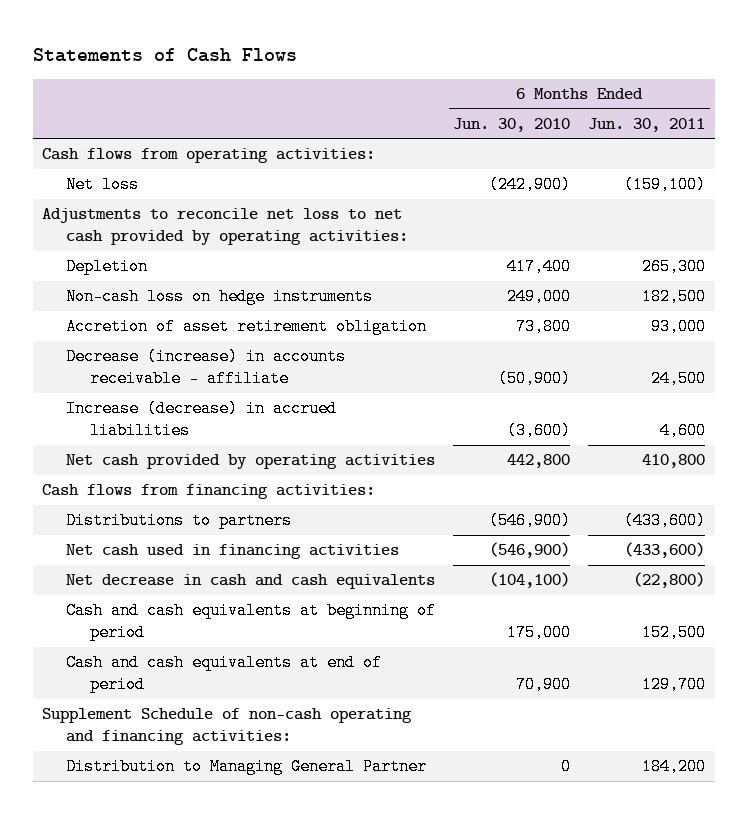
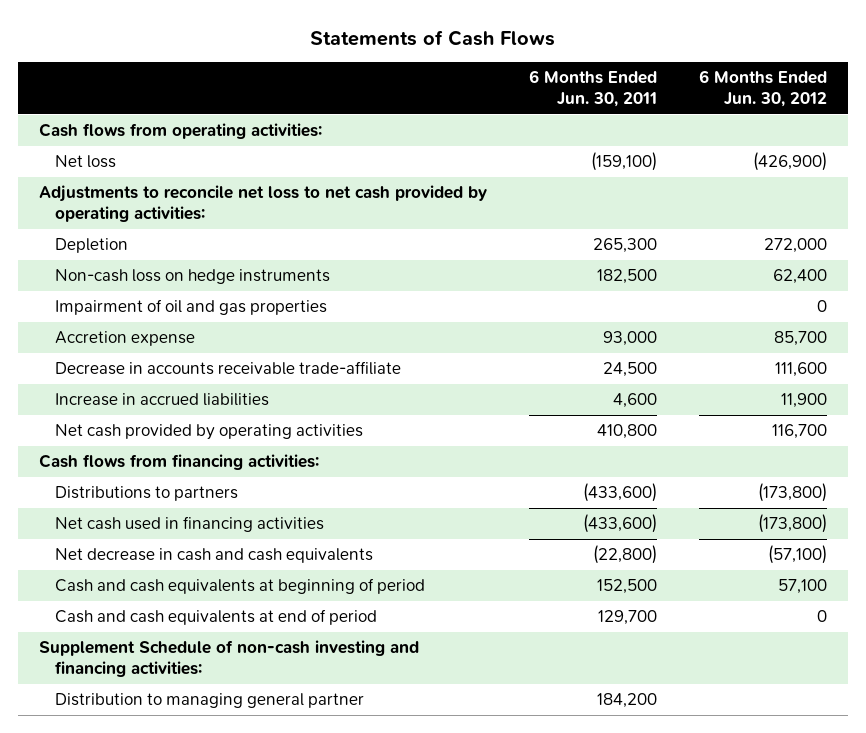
- | 6 Months Ended Jun. 30, 2010 | 6 Months Ended Jun. 30, 2011
+ | 6 Months Ended Jun. 30, 2011 | 6 Months Ended Jun. 30, 2012
- Accretion of asset retirement obligation | 73,800 | 93,000
- Decrease (increase) in accounts receivable - affiliate | (50,900) | 24,500
- Increase (decrease) in accrued liabilities | (3,600) | 4,600
+ Impairment of oil and gas properties | | 0
+ Accretion expense | 93,000 | 85,700
+ Decrease in accounts receivable trade-affiliate | 24,500 | 111,600
+ Increase in accrued liabilities | 4,600 | 11,900
- Supplement Schedule of non-cash operating and financing activities:
- Distribution to Managing General Partner | 0 | 184,200
+ Supplement Schedule of non-cash investing and financing activities:
+ Distribution to managing general partner | 184,200 |

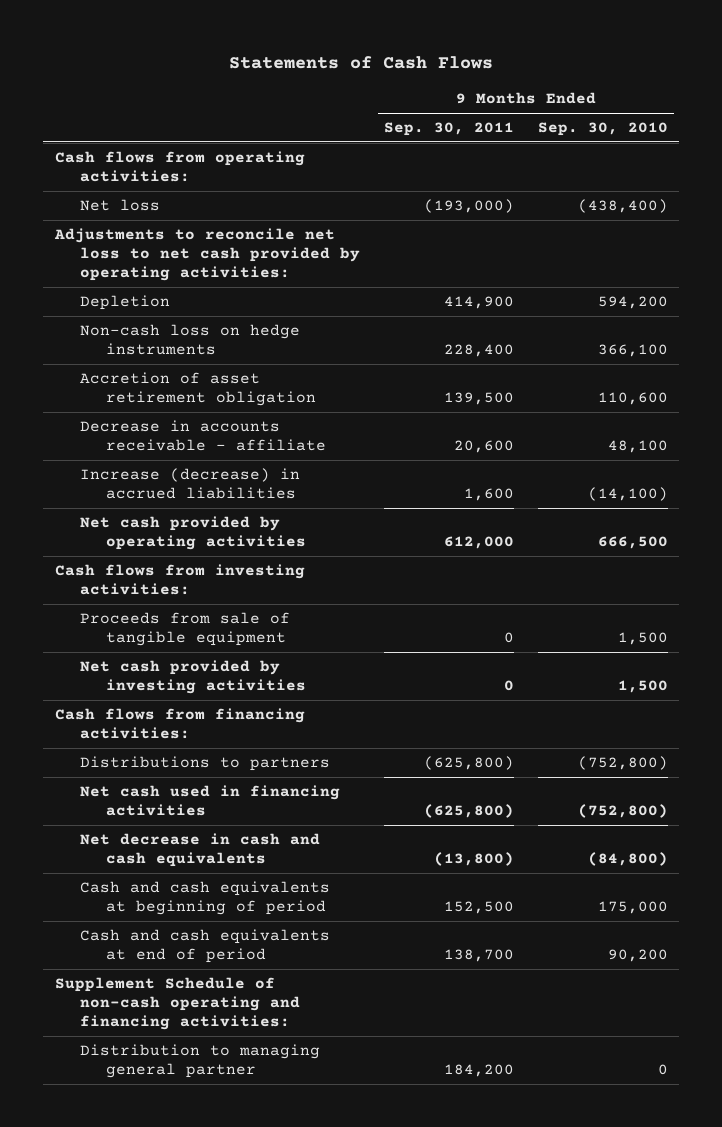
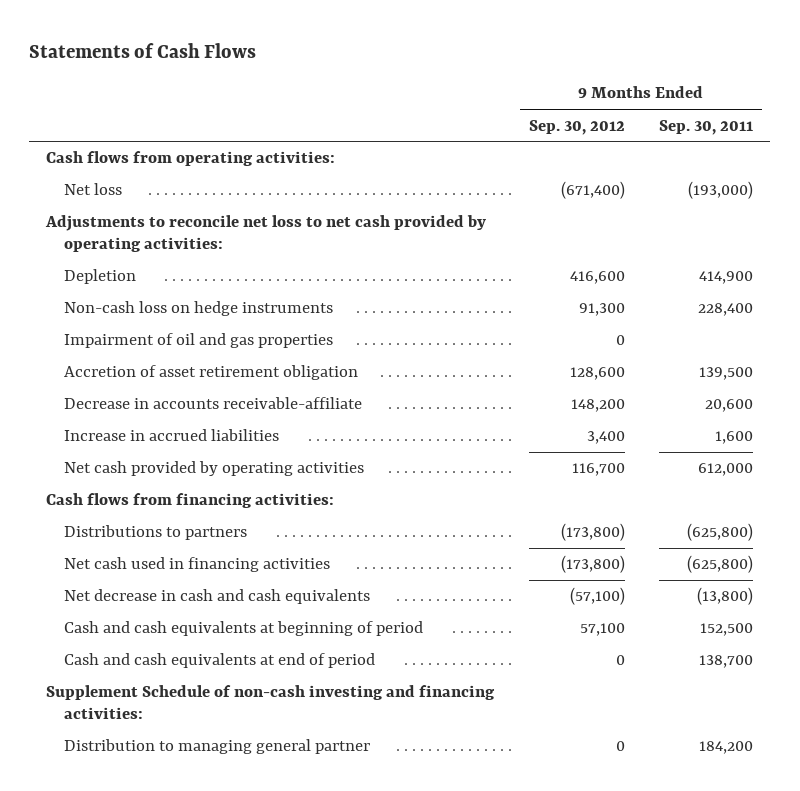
- | 9 Months Ended Sep. 30, 2011 | 9 Months Ended Sep. 30, 2010
+ | 9 Months Ended Sep. 30, 2012 | 9 Months Ended Sep. 30, 2011
+ Impairment of oil and gas properties | 0 |
- Decrease in accounts receivable - affiliate | 20,600 | 48,100
- Increase (decrease) in accrued liabilities | 1,600 | (14,100)
+ Decrease in accounts receivable-affiliate | 148,200 | 20,600
+ Increase in accrued liabilities | 3,400 | 1,600
- Cash flows from investing activities:
- Proceeds from sale of tangible equipment | 0 | 1,500
- Net cash provided by investing activities | 0 | 1,500
- Supplement Schedule of non-cash operating and financing activities:
+ Supplement Schedule of non-cash investing and financing activities:

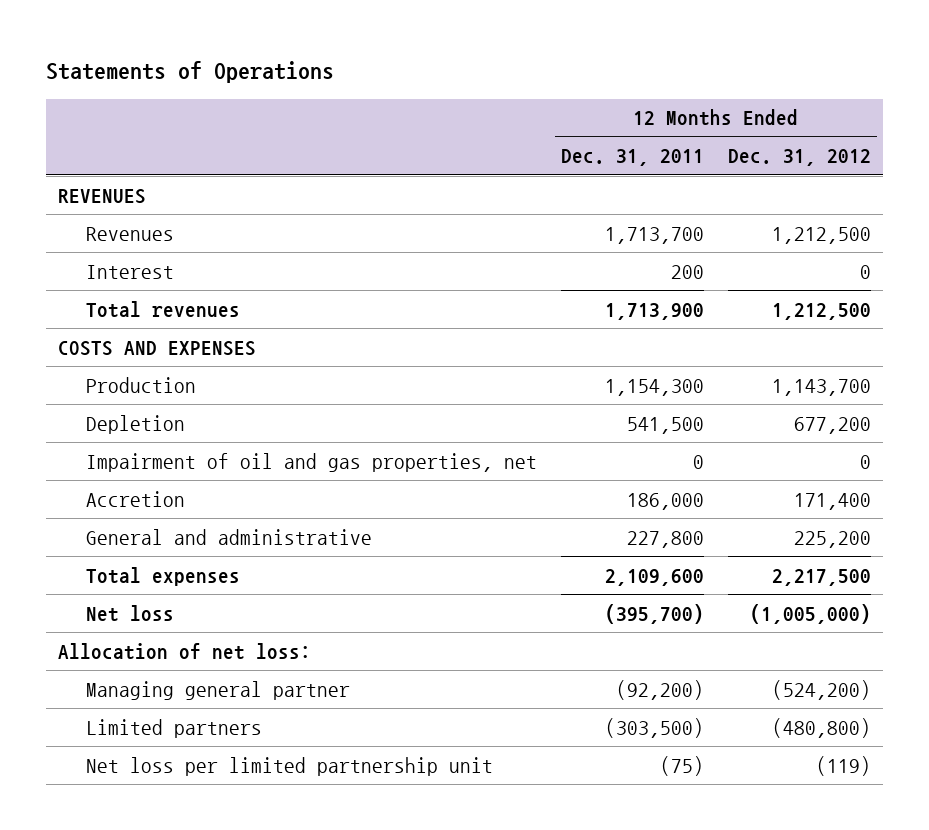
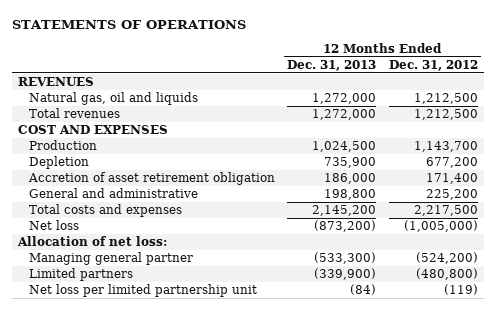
- Statements of Operations
+ STATEMENTS OF OPERATIONS
- | 12 Months Ended Dec. 31, 2011 | 12 Months Ended Dec. 31, 2012
+ | 12 Months Ended Dec. 31, 2013 | 12 Months Ended Dec. 31, 2012
- Revenues | 1,713,700 | 1,212,500
- Interest | 200 | 0
+ Natural gas, oil and liquids | 1,272,000 | 1,212,500
- COSTS AND EXPENSES
+ COST AND EXPENSES
- Impairment of oil and gas properties, net | 0 | 0
- Accretion | 186,000 | 171,400
+ Accretion of asset retirement obligation | 186,000 | 171,400
- Total expenses | 2,109,600 | 2,217,500
+ Total costs and expenses | 2,145,200 | 2,217,500

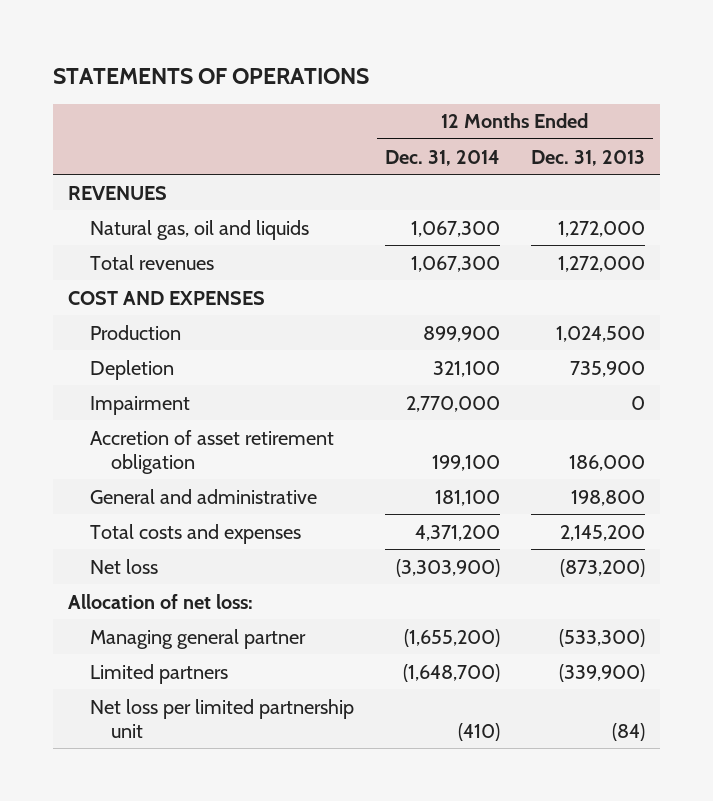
- | 12 Months Ended Dec. 31, 2013 | 12 Months Ended Dec. 31, 2012
+ | 12 Months Ended Dec. 31, 2014 | 12 Months Ended Dec. 31, 2013
+ Impairment | 2,770,000 | 0

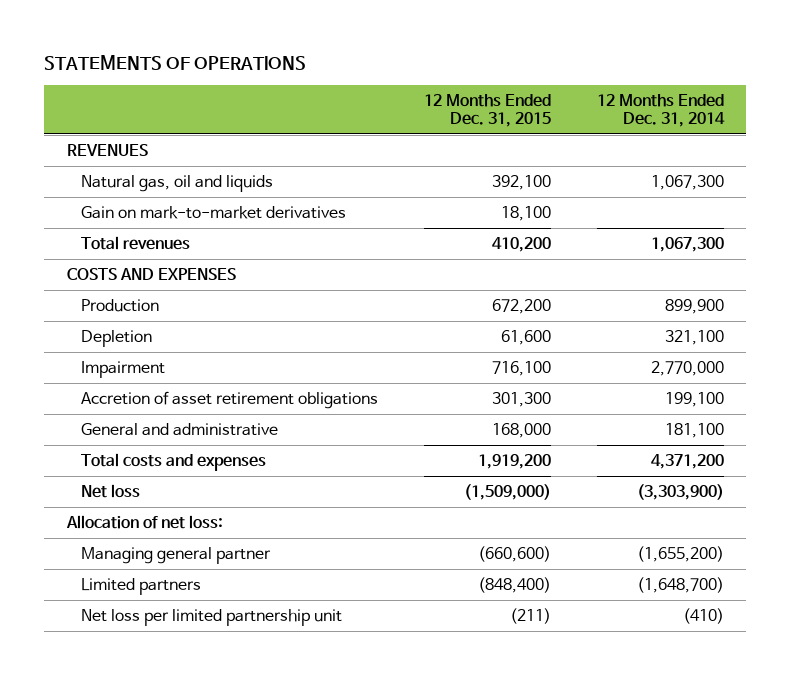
- | 12 Months Ended Dec. 31, 2014 | 12 Months Ended Dec. 31, 2013
+ | 12 Months Ended Dec. 31, 2015 | 12 Months Ended Dec. 31, 2014
+ Gain on mark-to-market derivatives | 18,100 |
- COST AND EXPENSES
+ COSTS AND EXPENSES
- Accretion of asset retirement obligation | 199,100 | 186,000
+ Accretion of asset retirement obligations | 301,300 | 199,100

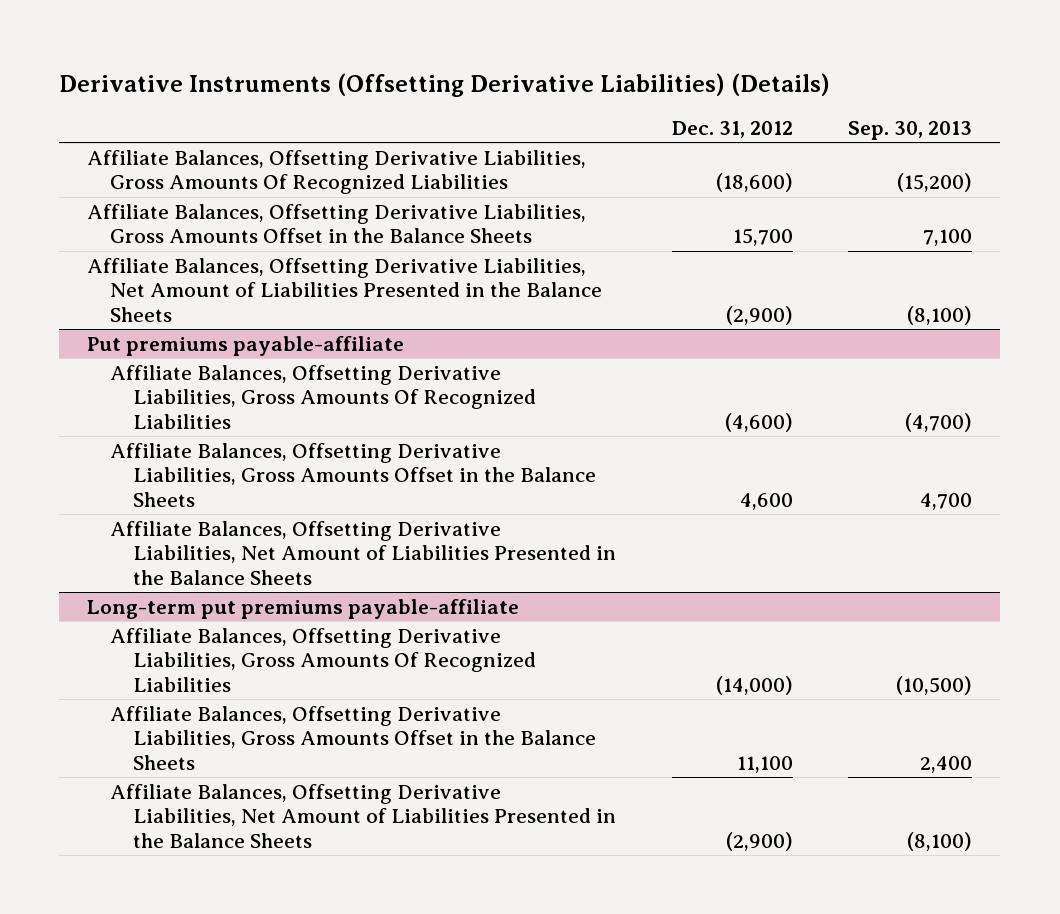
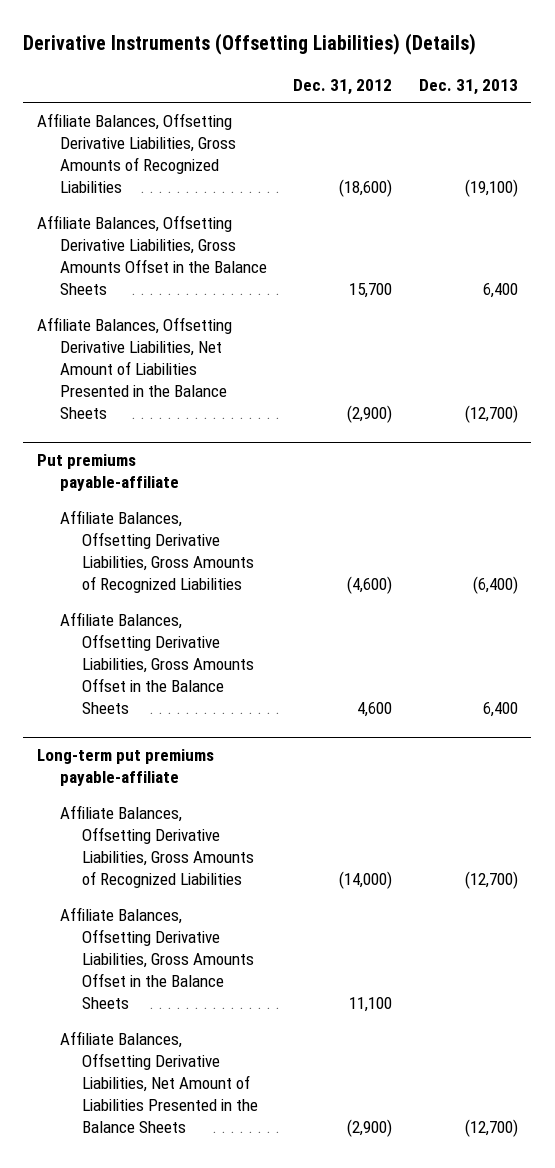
- Derivative Instruments (Offsetting Derivative Liabilities) (Details)
+ Derivative Instruments (Offsetting Liabilities) (Details)
- | Dec. 31, 2012 | Sep. 30, 2013
+ | Dec. 31, 2012 | Dec. 31, 2013
- Affiliate Balances, Offsetting Derivative Liabilities, Gross Amounts Of Recognized Liabilities | (18,600) | (15,200)
+ Affiliate Balances, Offsetting Derivative Liabilities, Gross Amounts of Recognized Liabilities | (18,600) | (19,100)
@ Put premiums payable-affiliate
- Affiliate Balances, Offsetting Derivative Liabilities, Gross Amounts Of Recognized Liabilities | (4,600) | (4,700)
+ Affiliate Balances, Offsetting Derivative Liabilities, Gross Amounts of Recognized Liabilities | (4,600) | (6,400)
- Affiliate Balances, Offsetting Derivative Liabilities, Net Amount of Liabilities Presented in the Balance Sheets
@ Long-term put premiums payable-affiliate
- Affiliate Balances, Offsetting Derivative Liabilities, Gross Amounts Of Recognized Liabilities | (14,000) | (10,500)
+ Affiliate Balances, Offsetting Derivative Liabilities, Gross Amounts of Recognized Liabilities | (14,000) | (12,700)

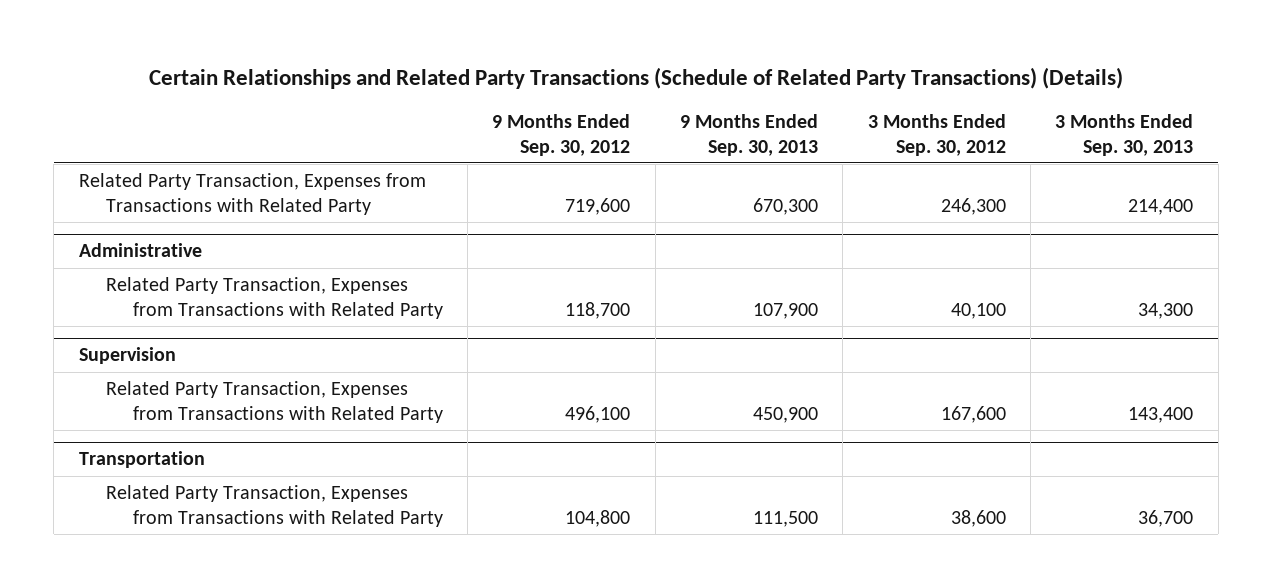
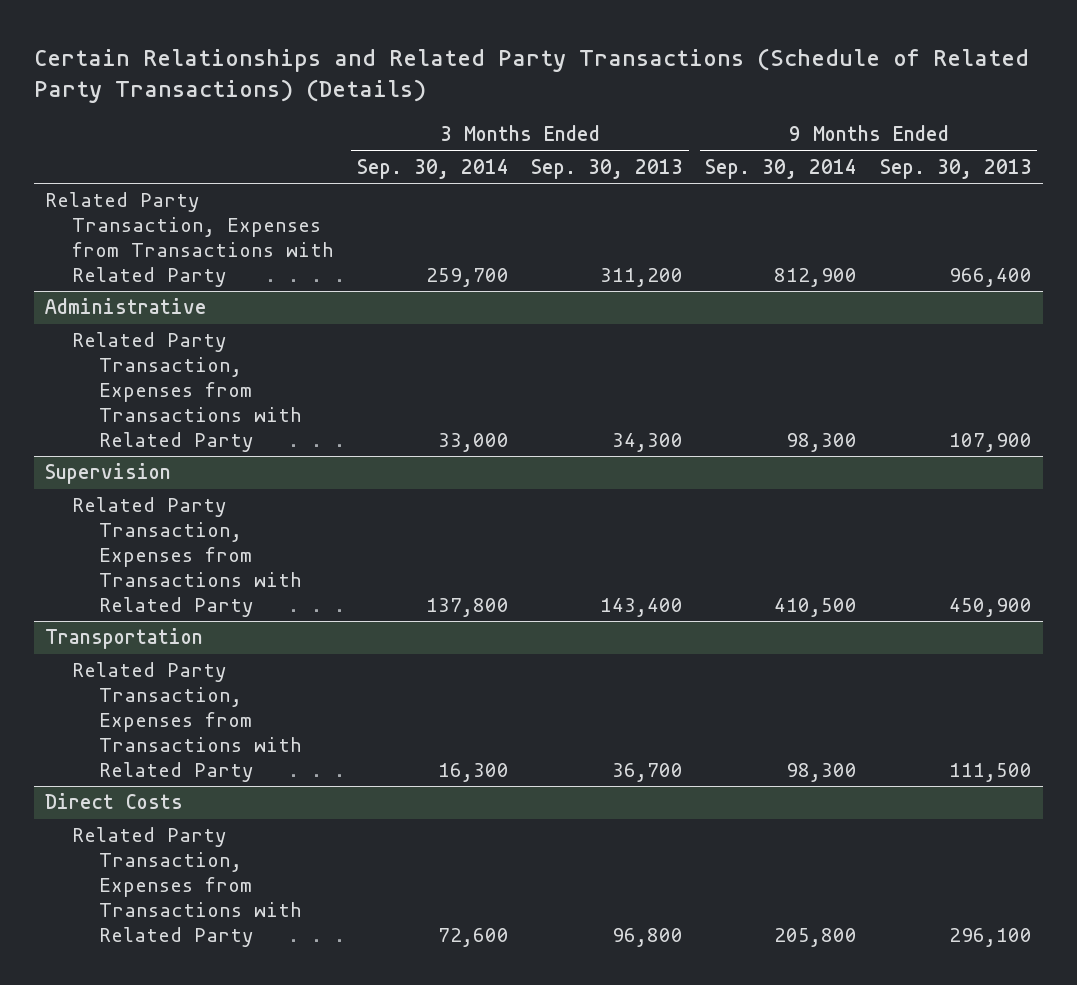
- | 9 Months Ended Sep. 30, 2012 | 9 Months Ended Sep. 30, 2013 | 3 Months Ended Sep. 30, 2012 | 3 Months Ended Sep. 30, 2013
+ | 3 Months Ended Sep. 30, 2014 | 3 Months Ended Sep. 30, 2013 | 9 Months Ended Sep. 30, 2014 | 9 Months Ended Sep. 30, 2013
- Related Party Transaction, Expenses from Transactions with Related Party | 719,600 | 670,300 | 246,300 | 214,400
+ Related Party Transaction, Expenses from Transactions with Related Party | 259,700 | 311,200 | 812,900 | 966,400
+ Direct Costs
+ Related Party Transaction, Expenses from Transactions with Related Party | 72,600 | 96,800 | 205,800 | 296,100

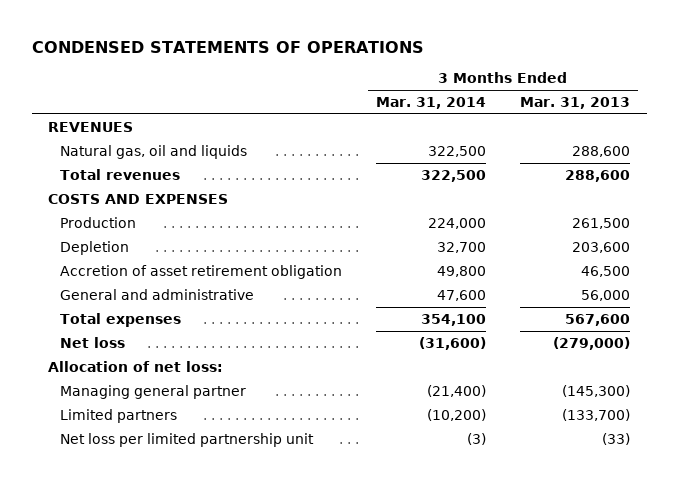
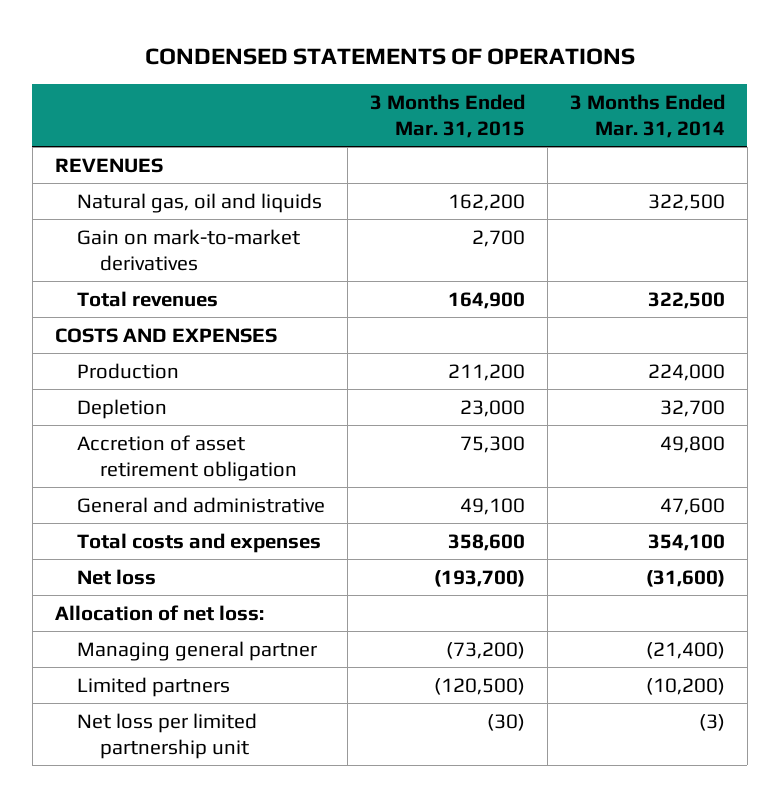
- | 3 Months Ended Mar. 31, 2014 | 3 Months Ended Mar. 31, 2013
+ | 3 Months Ended Mar. 31, 2015 | 3 Months Ended Mar. 31, 2014
+ Gain on mark-to-market derivatives | 2,700 |
- Total expenses | 354,100 | 567,600
+ Total costs and expenses | 358,600 | 354,100

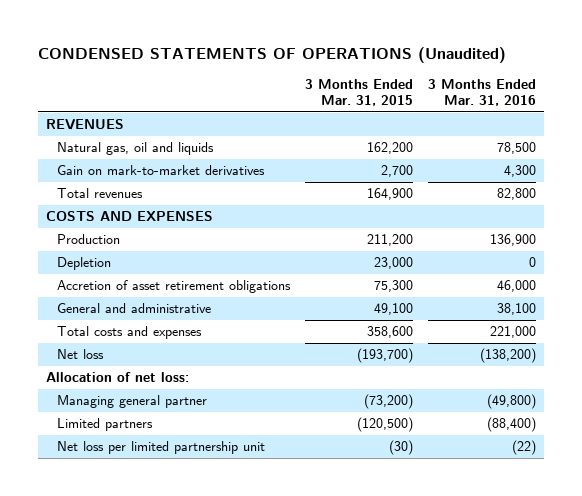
- CONDENSED STATEMENTS OF OPERATIONS
+ CONDENSED STATEMENTS OF OPERATIONS (Unaudited)
- | 3 Months Ended Mar. 31, 2015 | 3 Months Ended Mar. 31, 2014
+ | 3 Months Ended Mar. 31, 2015 | 3 Months Ended Mar. 31, 2016
- Accretion of asset retirement obligation | 75,300 | 49,800
+ Accretion of asset retirement obligations | 75,300 | 46,000

